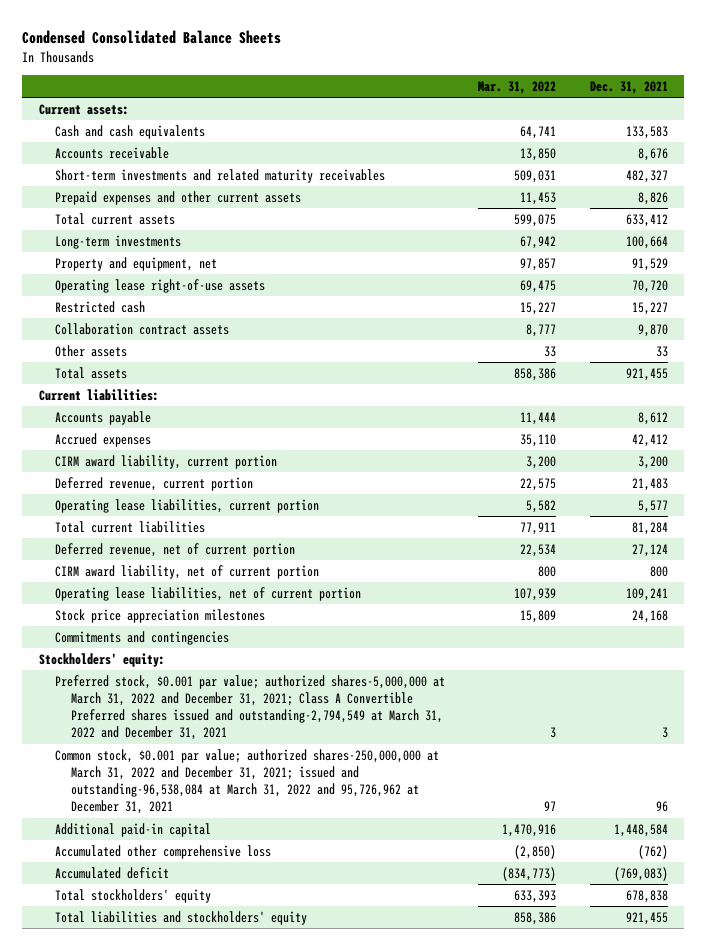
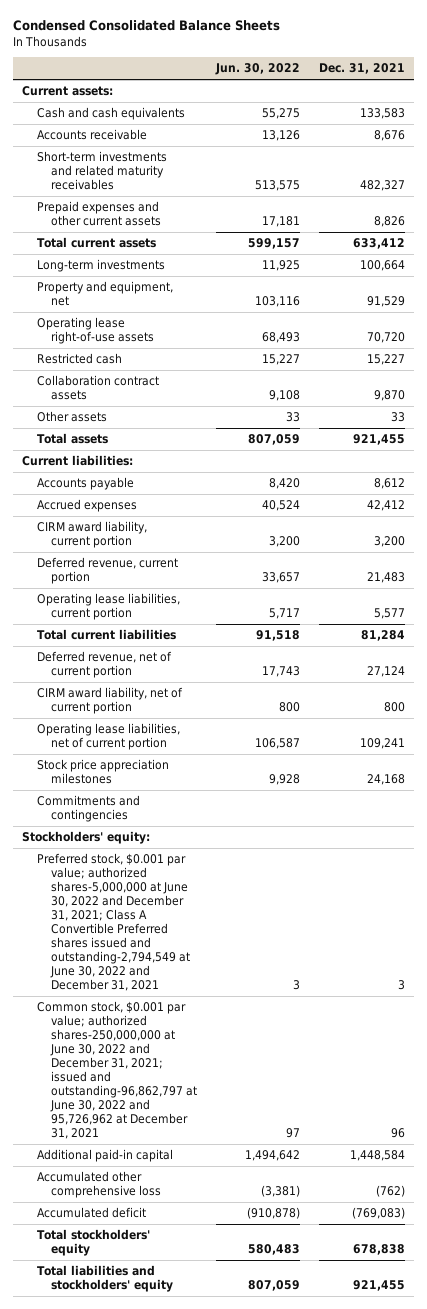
- | Mar. 31, 2022 | Dec. 31, 2021
+ | Jun. 30, 2022 | Dec. 31, 2021
- Preferred stock, $0.001 par value; authorized shares-5,000,000 at March 31, 2022 and December 31, 2021; Class A Convertible Preferred shares issued and outstanding-2,794,549 at March 31, 2022 and December 31, 2021 | 3 | 3
- Common stock, $0.001 par value; authorized shares-250,000,000 at March 31, 2022 and December 31, 2021; issued and outstanding-96,538,084 at March 31, 2022 and 95,726,962 at December 31, 2021 | 97 | 96
+ Preferred stock, $0.001 par value; authorized shares-5,000,000 at June 30, 2022 and December 31, 2021; Class A Convertible Preferred shares issued and outstanding-2,794,549 at June 30, 2022 and December 31, 2021 | 3 | 3
+ Common stock, $0.001 par value; authorized shares-250,000,000 at June 30, 2022 and December 31, 2021; issued and outstanding-96,862,797 at June 30, 2022 and 95,726,962 at December 31, 2021 | 97 | 96

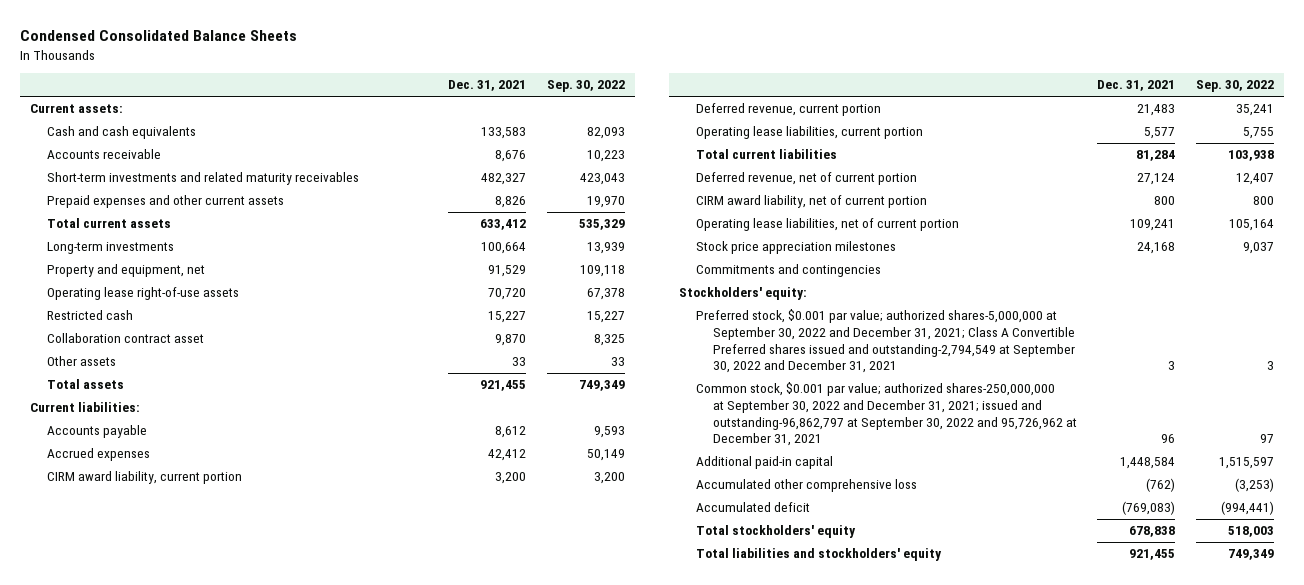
- | Jun. 30, 2022 | Dec. 31, 2021
+ | Dec. 31, 2021 | Sep. 30, 2022
- Collaboration contract assets | 9,108 | 9,870
+ Collaboration contract asset | 9,870 | 8,325
- Preferred stock, $0.001 par value; authorized shares-5,000,000 at June 30, 2022 and December 31, 2021; Class A Convertible Preferred shares issued and outstanding-2,794,549 at June 30, 2022 and December 31, 2021 | 3 | 3
- Common stock, $0.001 par value; authorized shares-250,000,000 at June 30, 2022 and December 31, 2021; issued and outstanding-96,862,797 at June 30, 2022 and 95,726,962 at December 31, 2021 | 97 | 96
+ Preferred stock, $0.001 par value; authorized shares-5,000,000 at September 30, 2022 and December 31, 2021; Class A Convertible Preferred shares issued and outstanding-2,794,549 at September 30, 2022 and December 31, 2021 | 3 | 3
+ Common stock, $0.001 par value; authorized shares-250,000,000 at September 30, 2022 and December 31, 2021; issued and outstanding-96,862,797 at September 30, 2022 and 95,726,962 at December 31, 2021 | 96 | 97

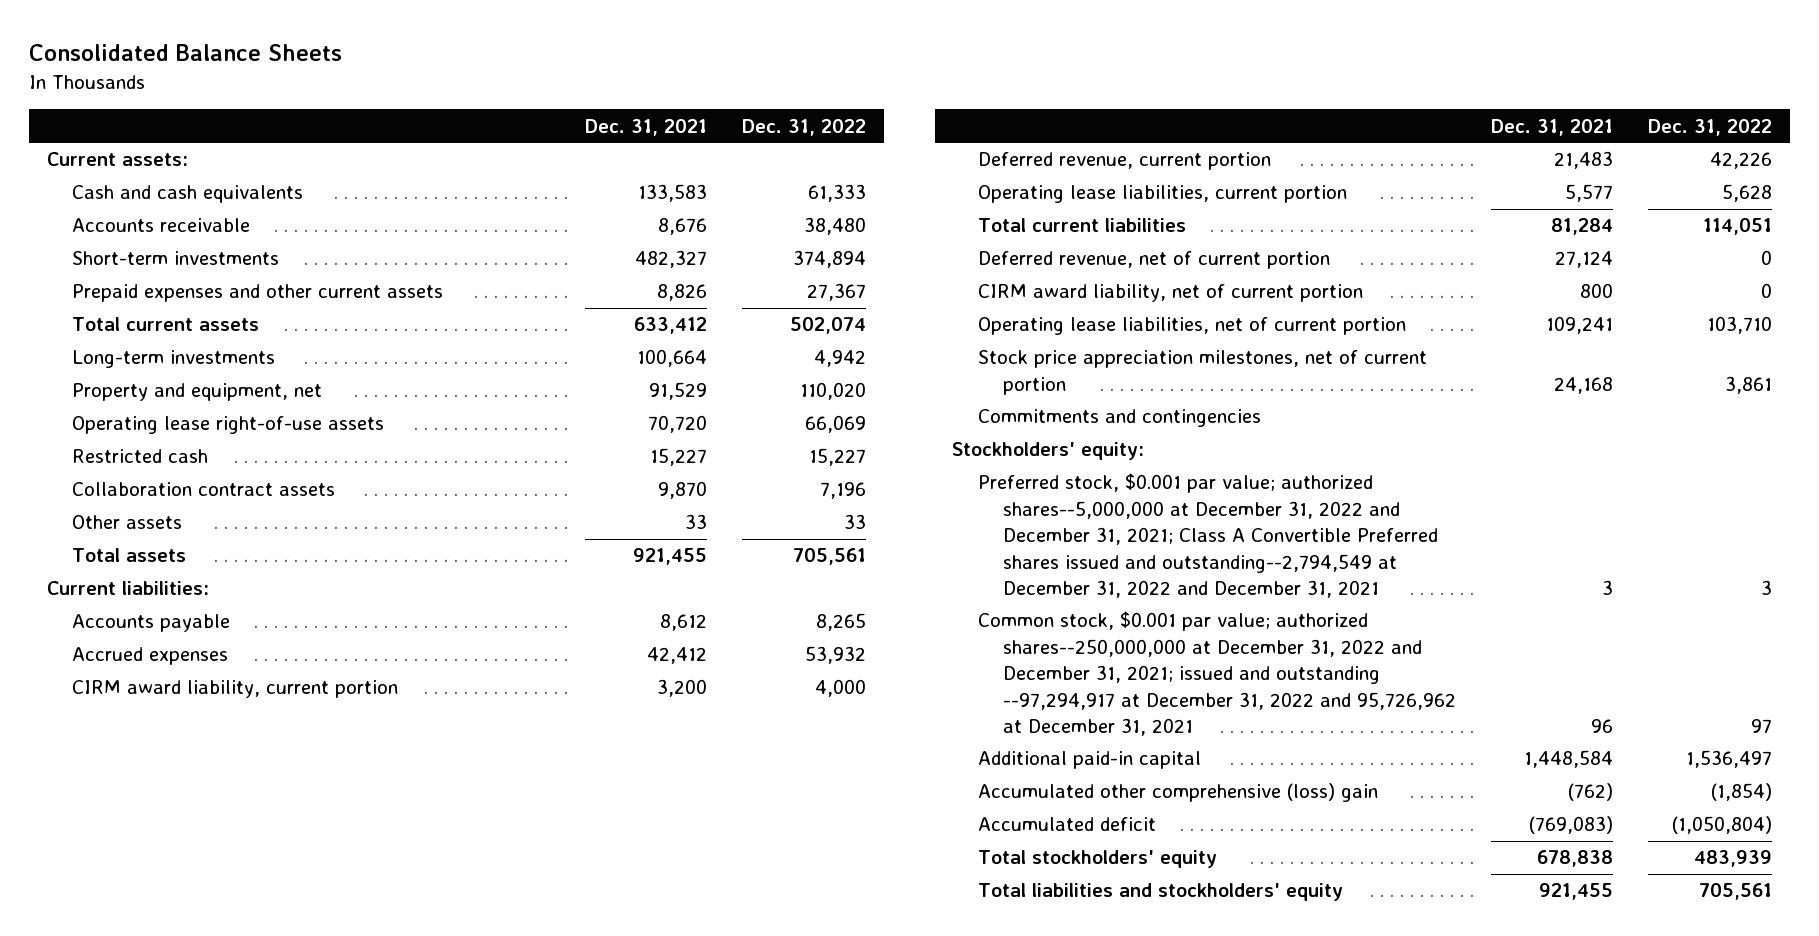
- Condensed Consolidated Balance Sheets
+ Consolidated Balance Sheets
- | Dec. 31, 2021 | Sep. 30, 2022
+ | Dec. 31, 2021 | Dec. 31, 2022
- Short-term investments and related maturity receivables | 482,327 | 423,043
+ Short-term investments | 482,327 | 374,894
- Collaboration contract asset | 9,870 | 8,325
+ Collaboration contract assets | 9,870 | 7,196
- Stock price appreciation milestones | 24,168 | 9,037
+ Stock price appreciation milestones, net of current portion | 24,168 | 3,861
- Preferred stock, $0.001 par value; authorized shares-5,000,000 at September 30, 2022 and December 31, 2021; Class A Convertible Preferred shares issued and outstanding-2,794,549 at September 30, 2022 and December 31, 2021 | 3 | 3
- Common stock, $0.001 par value; authorized shares-250,000,000 at September 30, 2022 and December 31, 2021; issued and outstanding-96,862,797 at September 30, 2022 and 95,726,962 at December 31, 2021 | 96 | 97
+ Preferred stock, $0.001 par value; authorized shares--5,000,000 at December 31, 2022 and December 31, 2021; Class A Convertible Preferred shares issued and outstanding--2,794,549 at December 31, 2022 and December 31, 2021 | 3 | 3
+ Common stock, $0.001 par value; authorized shares--250,000,000 at December 31, 2022 and December 31, 2021; issued and outstanding --97,294,917 at December 31, 2022 and 95,726,962 at December 31, 2021 | 96 | 97
- Accumulated other comprehensive loss | (762) | (3,253)
+ Accumulated other comprehensive (loss) gain | (762) | (1,854)

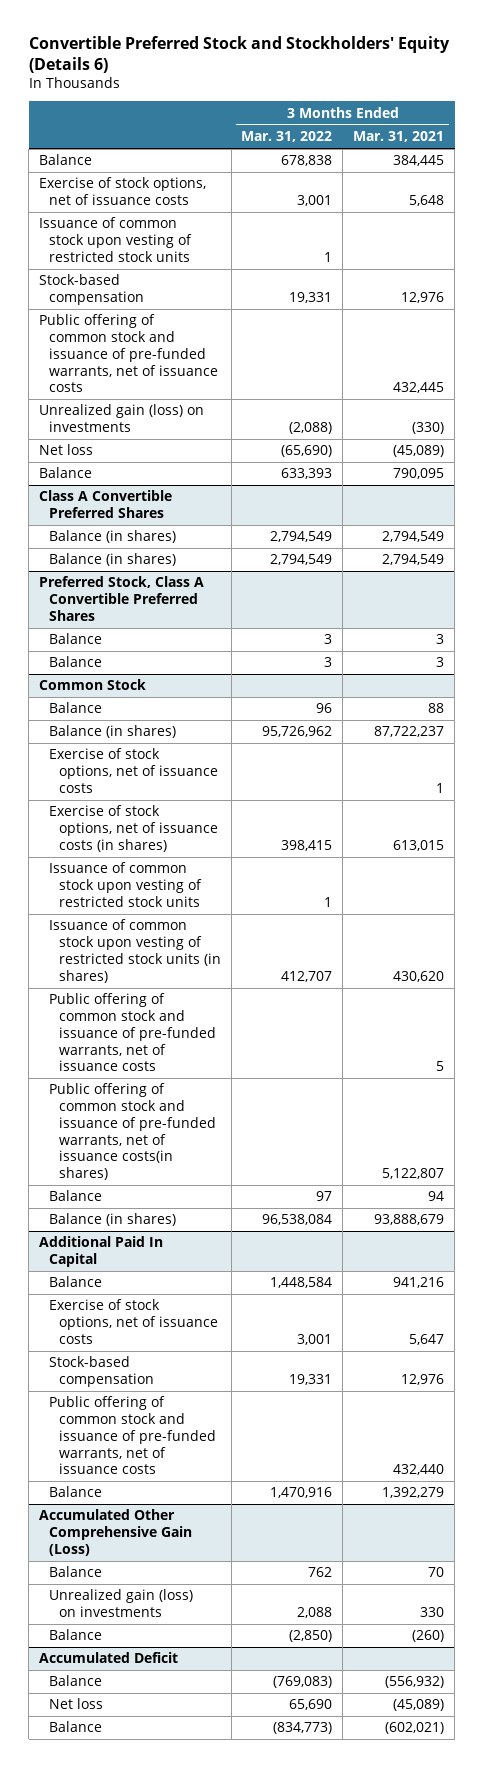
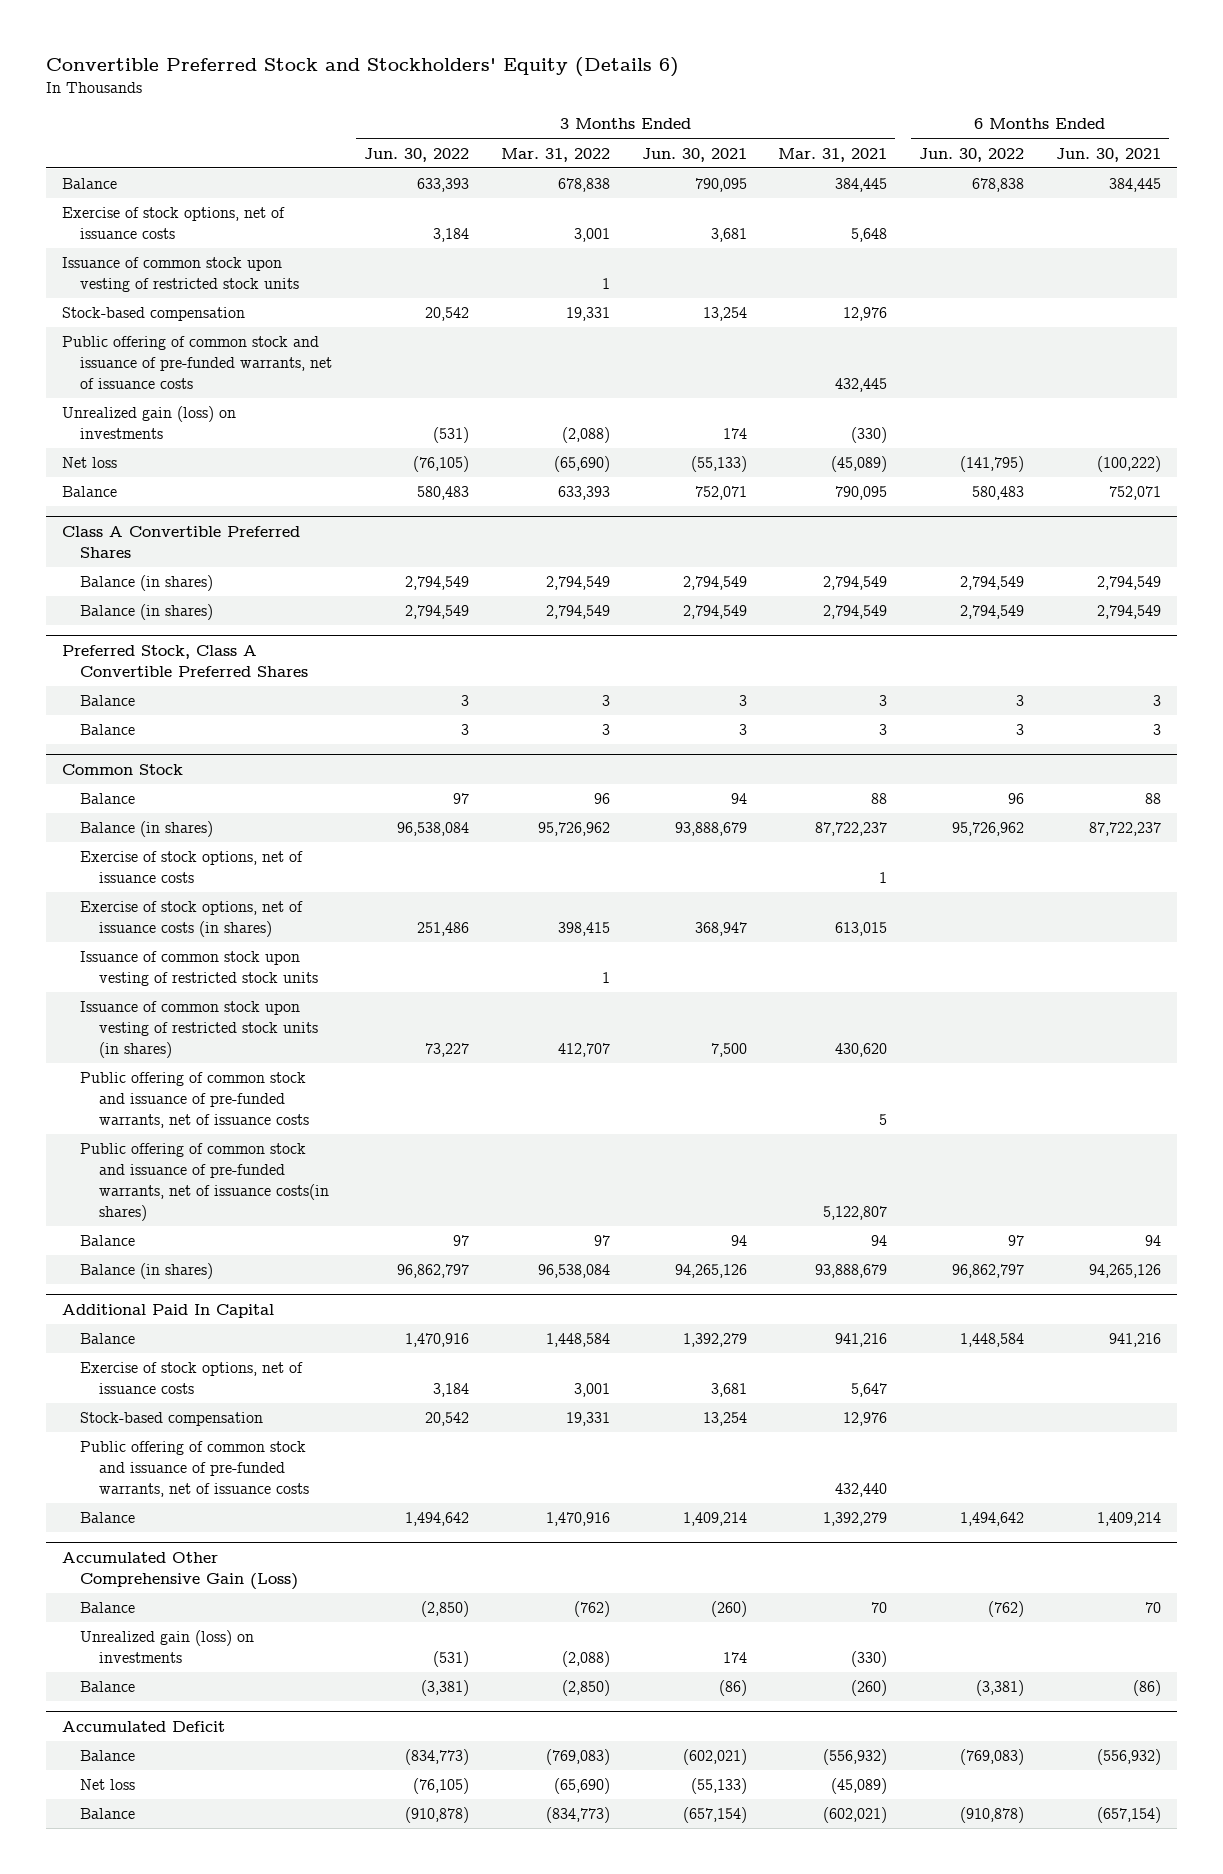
- | 3 Months Ended Mar. 31, 2022 | 3 Months Ended Mar. 31, 2021
+ | 3 Months Ended Jun. 30, 2022 | 3 Months Ended Mar. 31, 2022 | 3 Months Ended Jun. 30, 2021 | 3 Months Ended Mar. 31, 2021 | 6 Months Ended Jun. 30, 2022 | 6 Months Ended Jun. 30, 2021
@ Accumulated Other Comprehensive Gain (Loss)
- Balance | 762 | 70
- Unrealized gain (loss) on investments | 2,088 | 330
+ Balance | (2,850) | (762) | (260) | 70 | (762) | 70
+ Unrealized gain (loss) on investments | (531) | (2,088) | 174 | (330) | |
@ Accumulated Deficit
- Net loss | 65,690 | (45,089)
+ Net loss | (76,105) | (65,690) | (55,133) | (45,089) | |

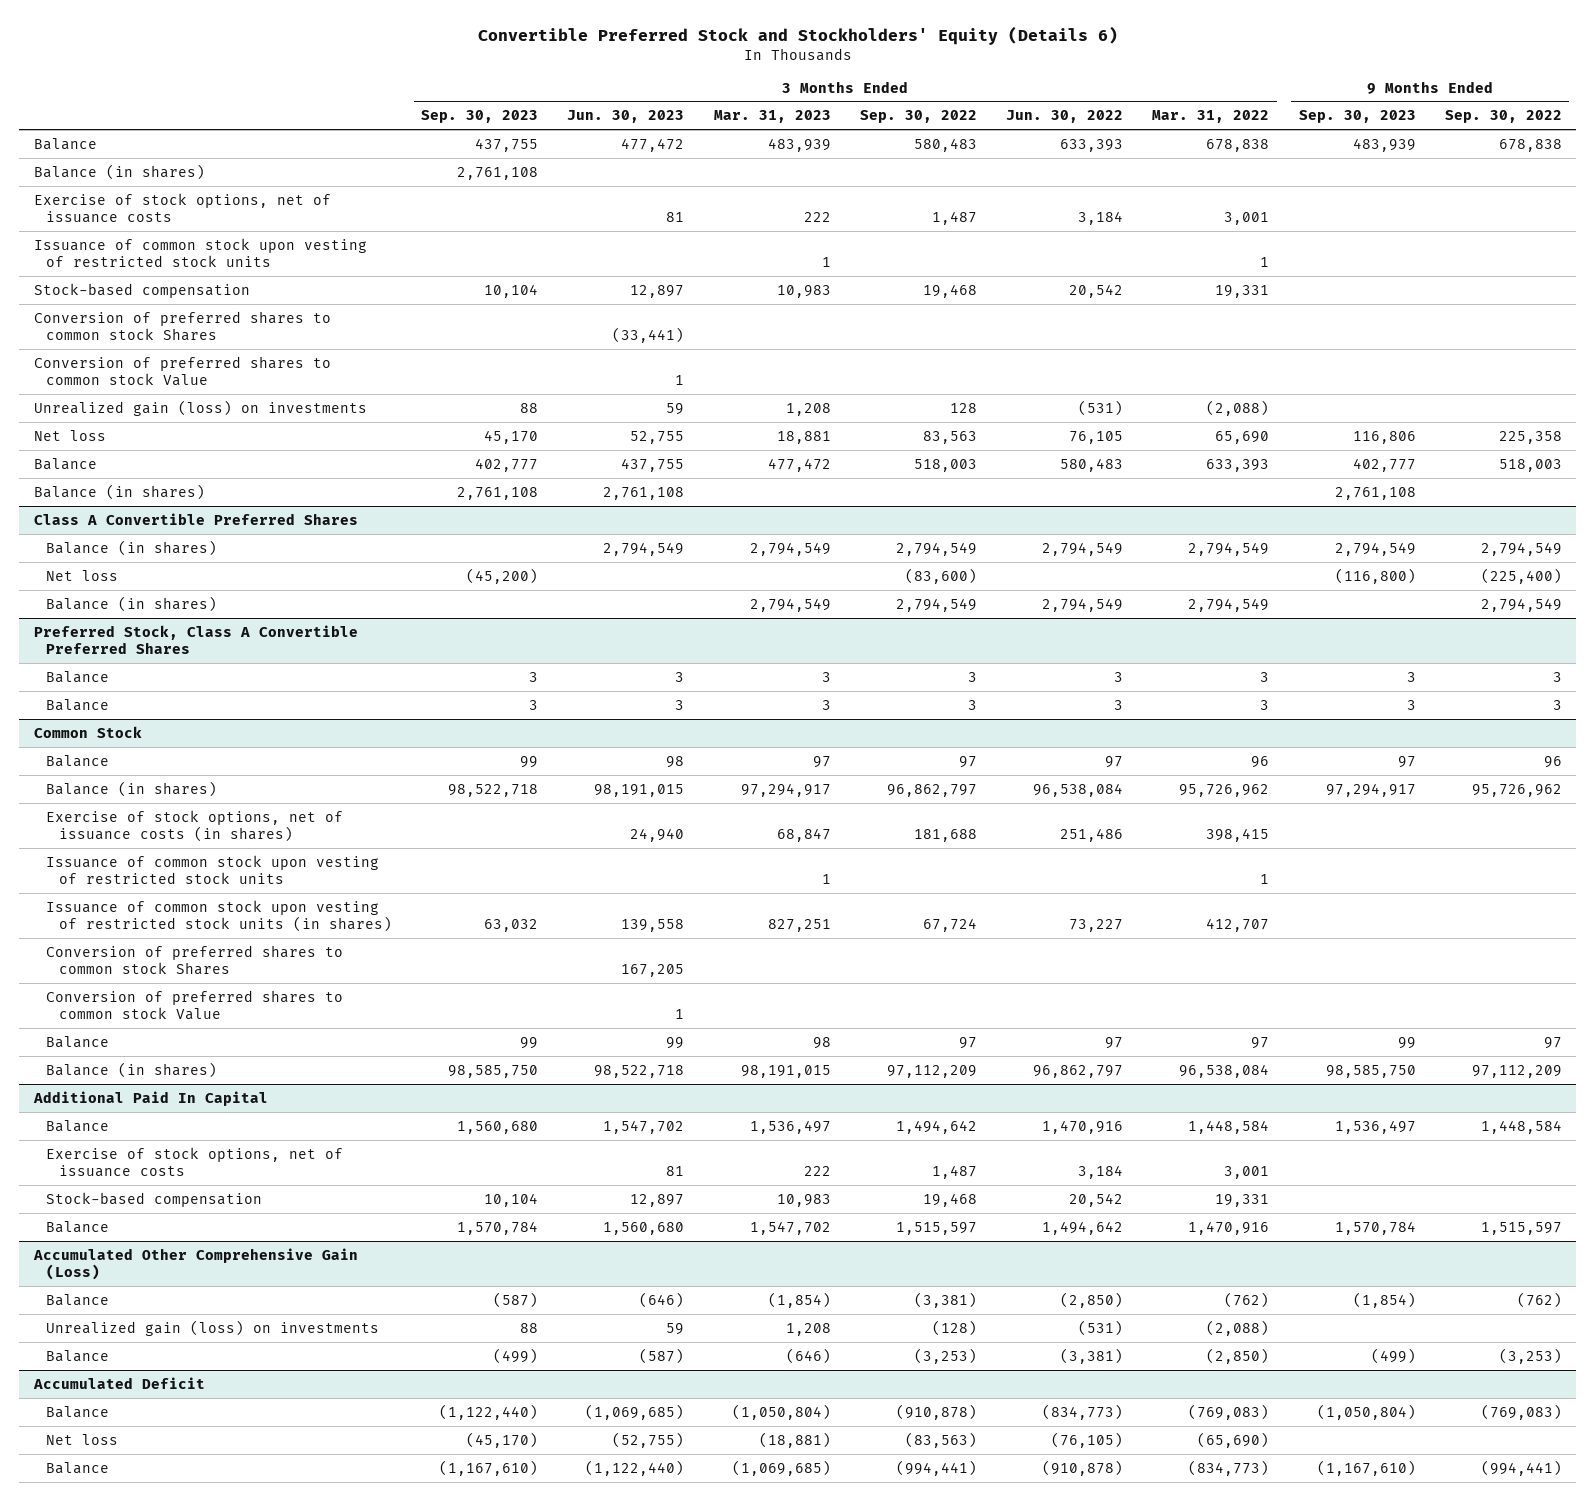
- | 3 Months Ended Jun. 30, 2022 | 3 Months Ended Mar. 31, 2022 | 3 Months Ended Jun. 30, 2021 | 3 Months Ended Mar. 31, 2021 | 6 Months Ended Jun. 30, 2022 | 6 Months Ended Jun. 30, 2021
+ | 3 Months Ended Sep. 30, 2023 | 3 Months Ended Jun. 30, 2023 | 3 Months Ended Mar. 31, 2023 | 3 Months Ended Sep. 30, 2022 | 3 Months Ended Jun. 30, 2022 | 3 Months Ended Mar. 31, 2022 | 9 Months Ended Sep. 30, 2023 | 9 Months Ended Sep. 30, 2022
+ Balance (in shares) | 2,761,108 | | | | | | |
- Public offering of common stock and issuance of pre-funded warrants, net of issuance costs | | | | 432,445 | |
+ Conversion of preferred shares to common stock Shares | | (33,441) | | | | | |
+ Conversion of preferred shares to common stock Value | | 1 | | | | | |
- Net loss | (76,105) | (65,690) | (55,133) | (45,089) | (141,795) | (100,222)
+ Net loss | 45,170 | 52,755 | 18,881 | 83,563 | 76,105 | 65,690 | 116,806 | 225,358
+ Balance (in shares) | 2,761,108 | 2,761,108 | | | | | 2,761,108 |
@ Class A Convertible Preferred Shares
+ Net loss | (45,200) | | | (83,600) | | | (116,800) | (225,400)
@ Common Stock
- Exercise of stock options, net of issuance costs | | | | 1 | |
- Public offering of common stock and issuance of pre-funded warrants, net of issuance costs | | | | 5 | |
- Public offering of common stock and issuance of pre-funded warrants, net of issuance costs(in shares) | | | | 5,122,807 | |
+ Conversion of preferred shares to common stock Shares | | 167,205 | | | | | |
+ Conversion of preferred shares to common stock Value | | 1 | | | | | |
@ Additional Paid In Capital
- Public offering of common stock and issuance of pre-funded warrants, net of issuance costs | | | | 432,440 | |

